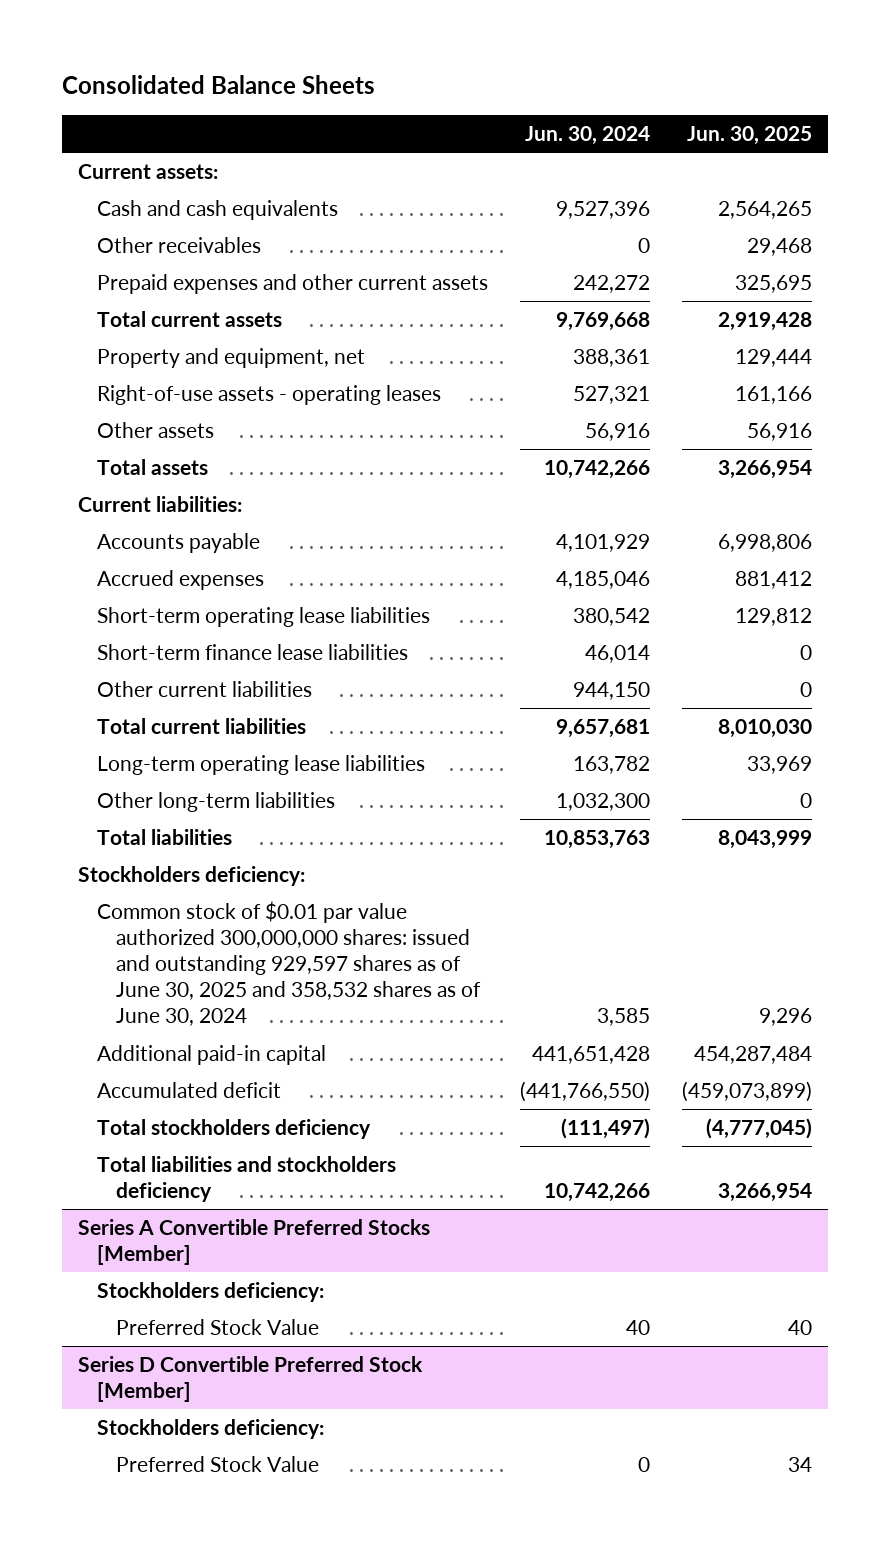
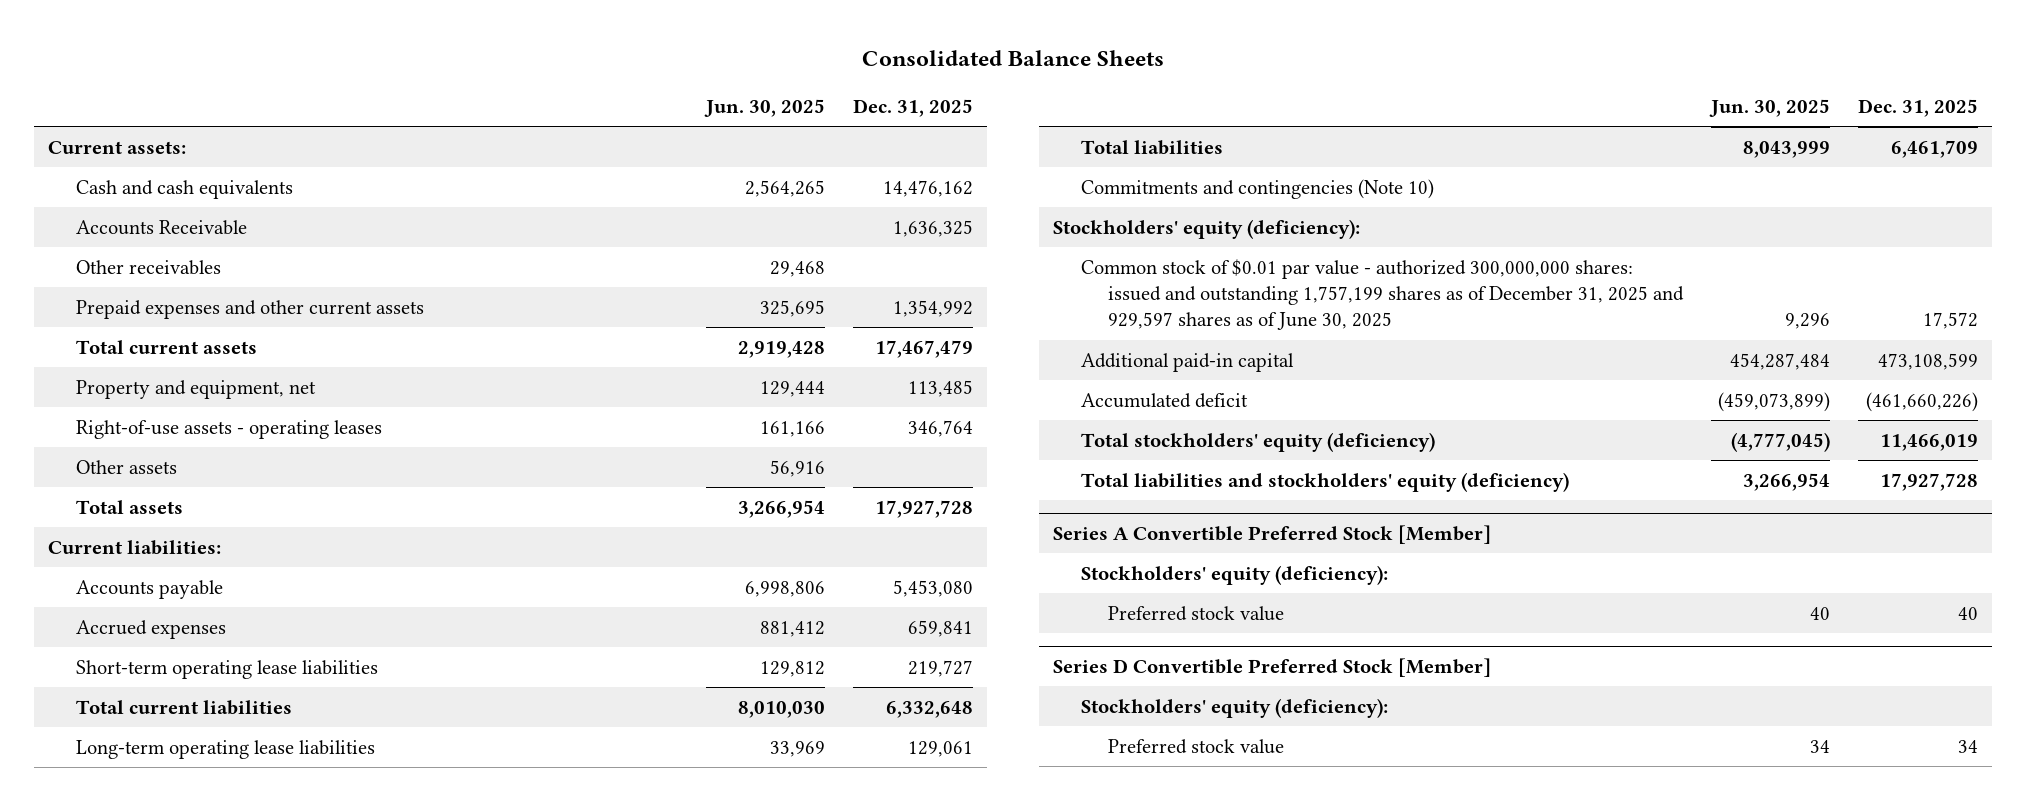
- | Jun. 30, 2024 | Jun. 30, 2025
+ | Jun. 30, 2025 | Dec. 31, 2025
+ Accounts Receivable | | 1,636,325
- Short-term finance lease liabilities | 46,014 | 0
- Other current liabilities | 944,150 | 0
- Other long-term liabilities | 1,032,300 | 0
- Stockholders deficiency:
- Common stock of $0.01 par value authorized 300,000,000 shares: issued and outstanding 929,597 shares as of June 30, 2025 and 358,532 shares as of June 30, 2024 | 3,585 | 9,296
+ Commitments and contingencies (Note 10)
+ Stockholders' equity (deficiency):
+ Common stock of $0.01 par value - authorized 300,000,000 shares: issued and outstanding 1,757,199 shares as of December 31, 2025 and 929,597 shares as of June 30, 2025 | 9,296 | 17,572
- Total stockholders deficiency | (111,497) | (4,777,045)
- Total liabilities and stockholders deficiency | 10,742,266 | 3,266,954
- Series A Convertible Preferred Stocks [Member]
- Stockholders deficiency:
- Preferred Stock Value | 40 | 40
+ Total stockholders' equity (deficiency) | (4,777,045) | 11,466,019
+ Total liabilities and stockholders' equity (deficiency) | 3,266,954 | 17,927,728
+ Series A Convertible Preferred Stock [Member]
+ Stockholders' equity (deficiency):
+ Preferred stock value | 40 | 40
@ Series D Convertible Preferred Stock [Member]
- Stockholders deficiency:
- Preferred Stock Value | 0 | 34
+ Stockholders' equity (deficiency):
+ Preferred stock value | 34 | 34

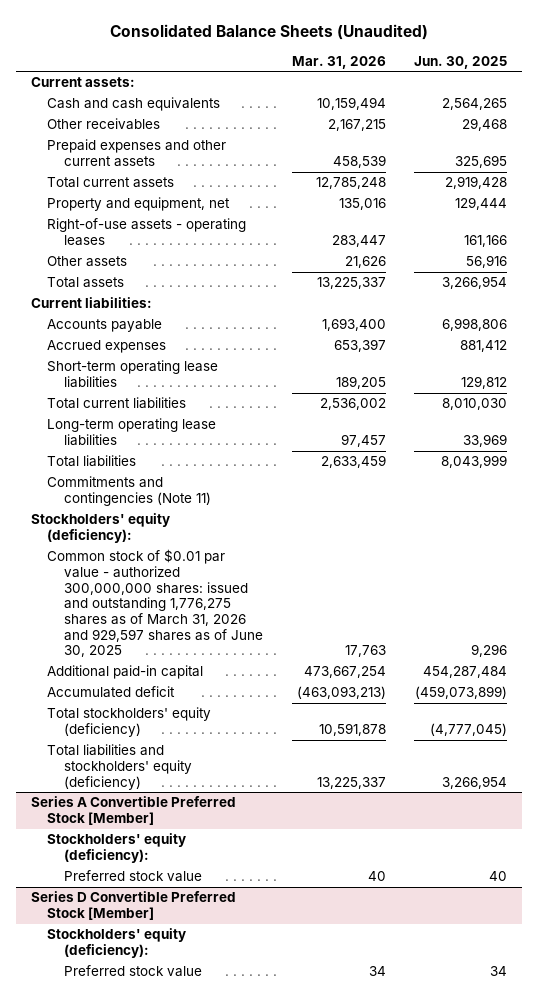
- Consolidated Balance Sheets
+ Consolidated Balance Sheets (Unaudited)
- | Jun. 30, 2025 | Dec. 31, 2025
+ | Mar. 31, 2026 | Jun. 30, 2025
- Accounts Receivable | | 1,636,325
- Commitments and contingencies (Note 10)
+ Commitments and contingencies (Note 11)
- Common stock of $0.01 par value - authorized 300,000,000 shares: issued and outstanding 1,757,199 shares as of December 31, 2025 and 929,597 shares as of June 30, 2025 | 9,296 | 17,572
+ Common stock of $0.01 par value - authorized 300,000,000 shares: issued and outstanding 1,776,275 shares as of March 31, 2026 and 929,597 shares as of June 30, 2025 | 17,763 | 9,296

